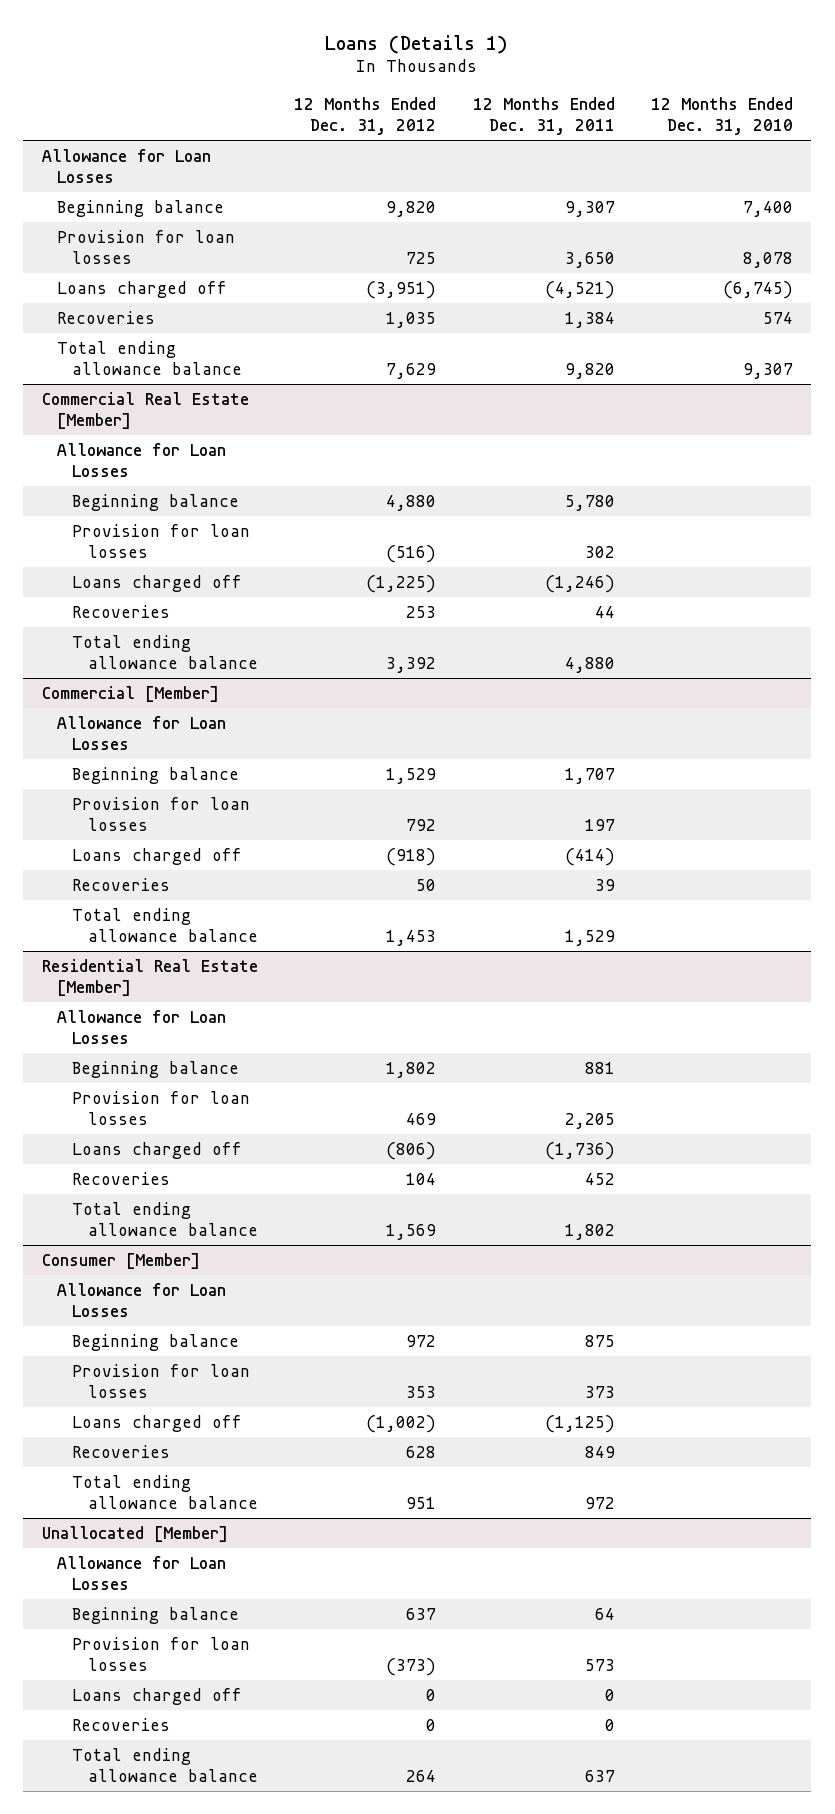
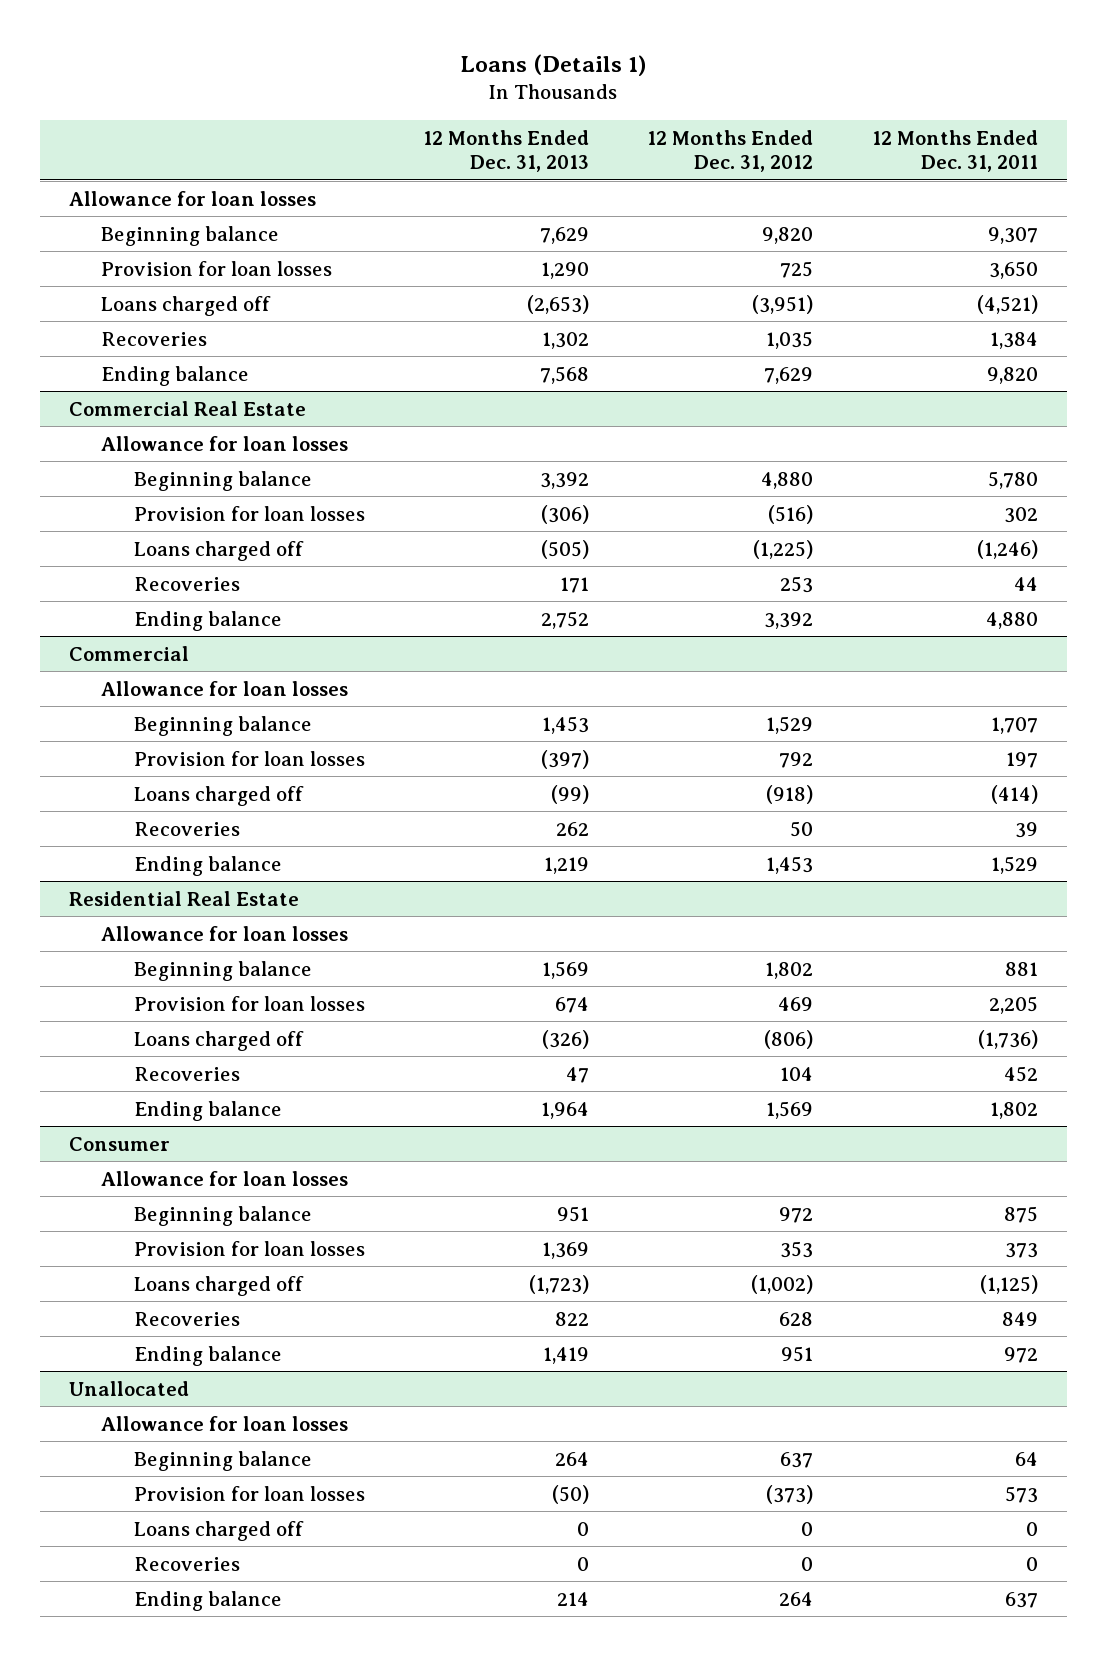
- | 12 Months Ended Dec. 31, 2012 | 12 Months Ended Dec. 31, 2011 | 12 Months Ended Dec. 31, 2010
+ | 12 Months Ended Dec. 31, 2013 | 12 Months Ended Dec. 31, 2012 | 12 Months Ended Dec. 31, 2011
- Allowance for Loan Losses
+ Allowance for loan losses
- Total ending allowance balance | 7,629 | 9,820 | 9,307
- Commercial Real Estate [Member]
- Allowance for Loan Losses
+ Ending balance | 7,568 | 7,629 | 9,820
+ Commercial Real Estate
+ Allowance for loan losses
- Total ending allowance balance | 3,392 | 4,880 |
- Commercial [Member]
- Allowance for Loan Losses
+ Ending balance | 2,752 | 3,392 | 4,880
+ Commercial
+ Allowance for loan losses
- Total ending allowance balance | 1,453 | 1,529 |
- Residential Real Estate [Member]
- Allowance for Loan Losses
+ Ending balance | 1,219 | 1,453 | 1,529
+ Residential Real Estate
+ Allowance for loan losses
- Total ending allowance balance | 1,569 | 1,802 |
- Consumer [Member]
- Allowance for Loan Losses
+ Ending balance | 1,964 | 1,569 | 1,802
+ Consumer
+ Allowance for loan losses
- Total ending allowance balance | 951 | 972 |
- Unallocated [Member]
- Allowance for Loan Losses
+ Ending balance | 1,419 | 951 | 972
+ Unallocated
+ Allowance for loan losses
- Total ending allowance balance | 264 | 637 |
+ Ending balance | 214 | 264 | 637

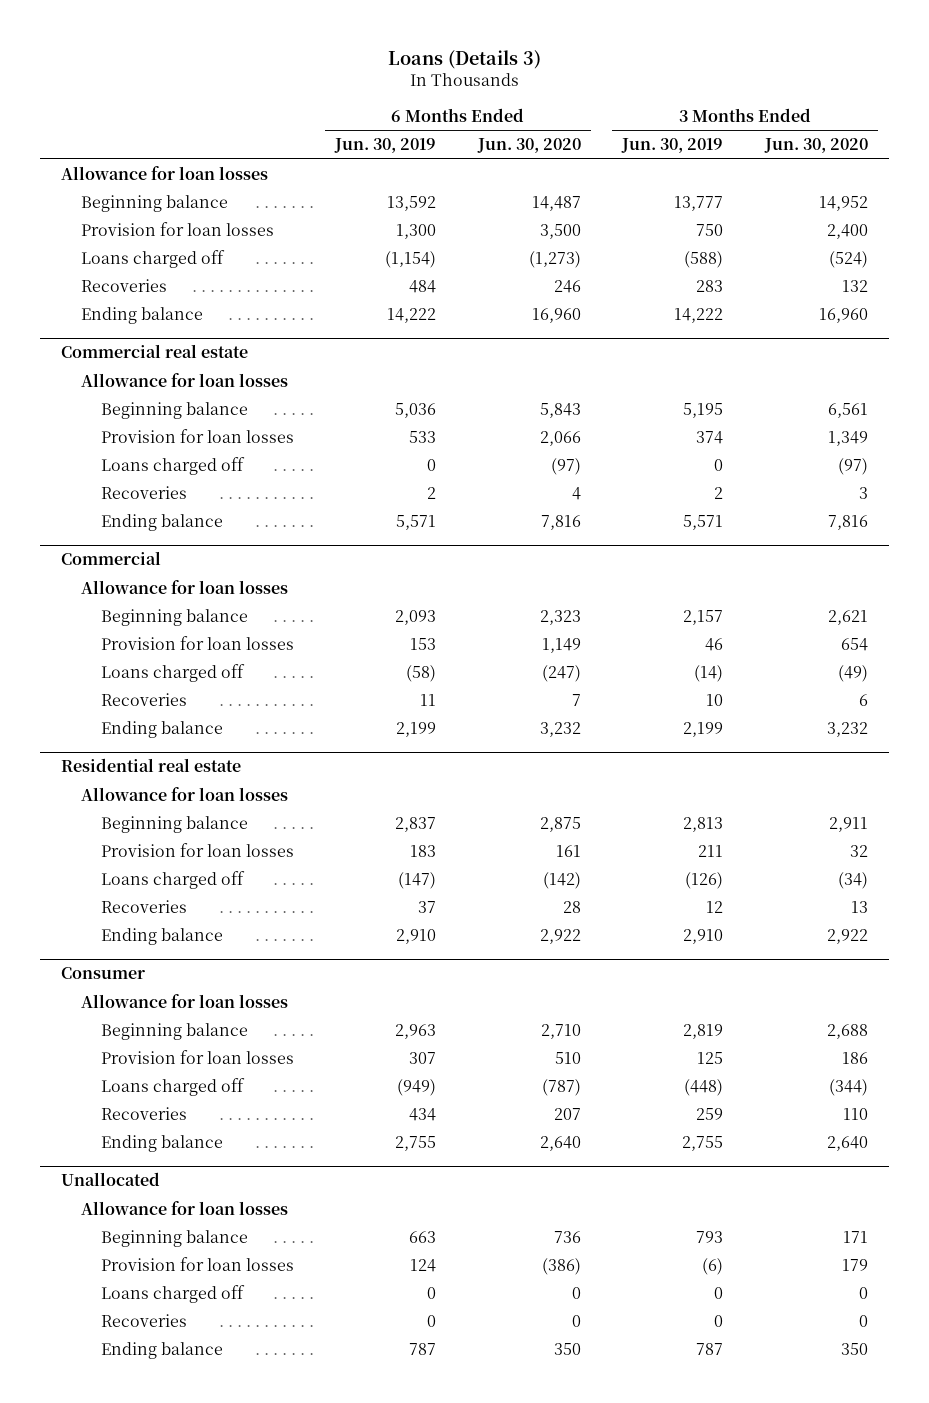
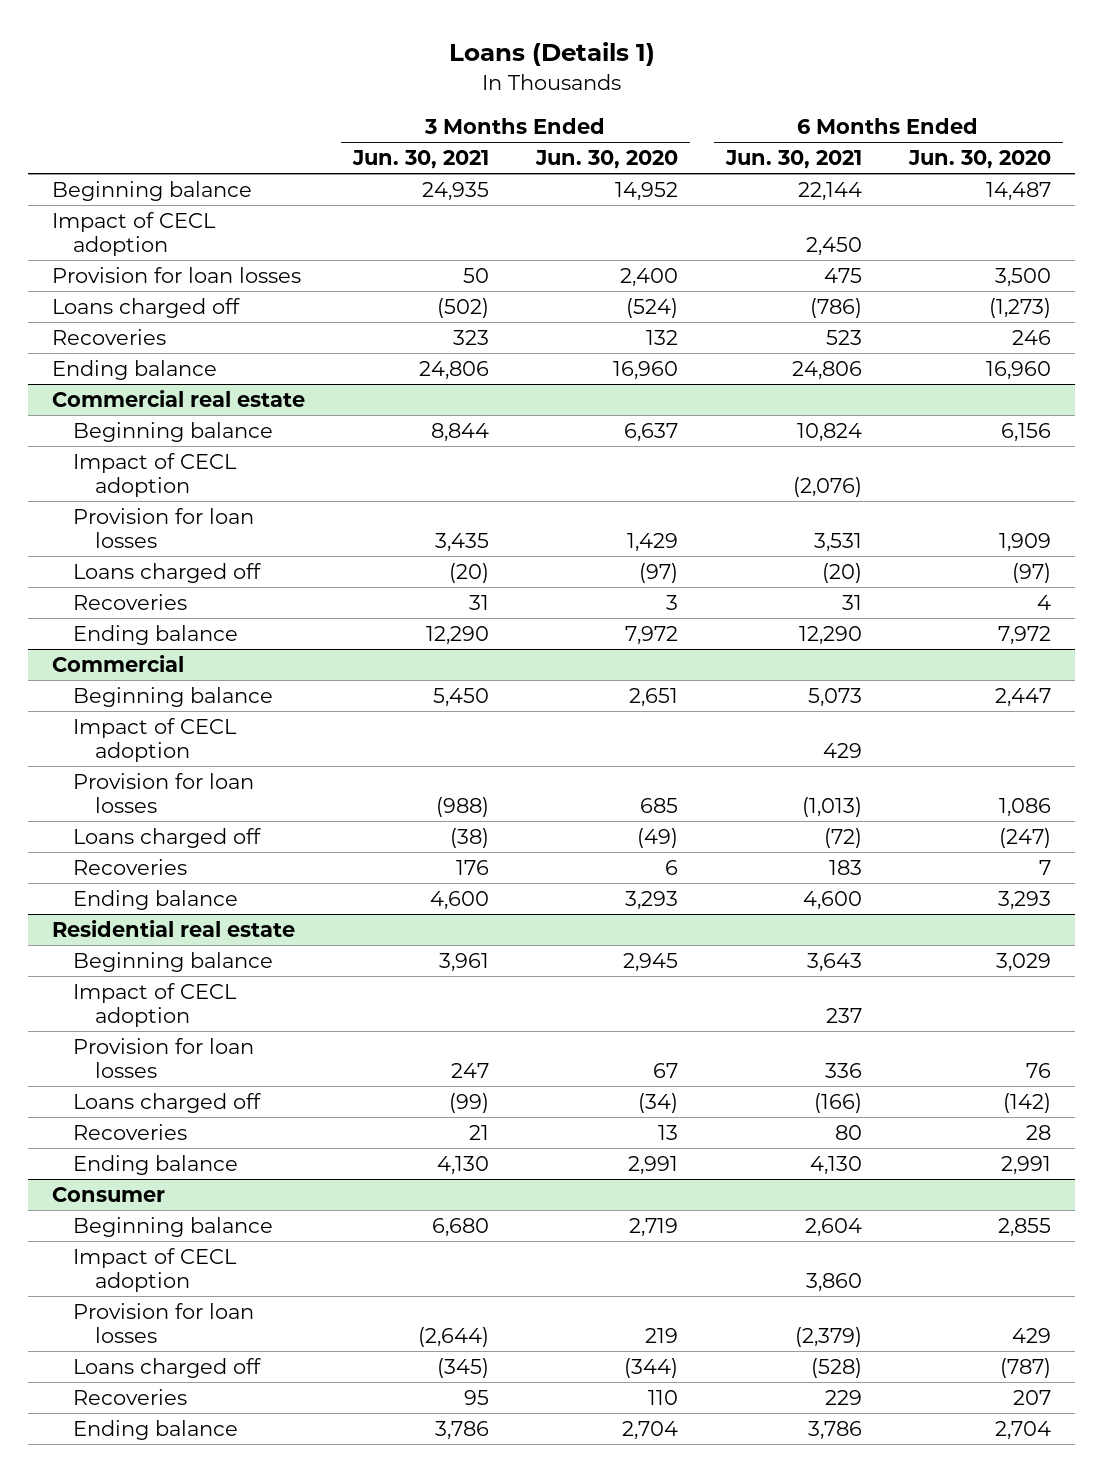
- Loans (Details 3)
+ Loans (Details 1)
- | 6 Months Ended Jun. 30, 2019 | 6 Months Ended Jun. 30, 2020 | 3 Months Ended Jun. 30, 2019 | 3 Months Ended Jun. 30, 2020
+ | 3 Months Ended Jun. 30, 2021 | 3 Months Ended Jun. 30, 2020 | 6 Months Ended Jun. 30, 2021 | 6 Months Ended Jun. 30, 2020
- Allowance for loan losses
+ Impact of CECL adoption | | | 2,450 |
@ Commercial real estate
- Allowance for loan losses
- Beginning balance | 5,036 | 5,843 | 5,195 | 6,561
- Provision for loan losses | 533 | 2,066 | 374 | 1,349
+ Beginning balance | 8,844 | 6,637 | 10,824 | 6,156
+ Impact of CECL adoption | | | (2,076) |
+ Provision for loan losses | 3,435 | 1,429 | 3,531 | 1,909
- Ending balance | 5,571 | 7,816 | 5,571 | 7,816
+ Ending balance | 12,290 | 7,972 | 12,290 | 7,972
@ Commercial
- Allowance for loan losses
- Beginning balance | 2,093 | 2,323 | 2,157 | 2,621
- Provision for loan losses | 153 | 1,149 | 46 | 654
+ Beginning balance | 5,450 | 2,651 | 5,073 | 2,447
+ Impact of CECL adoption | | | 429 |
+ Provision for loan losses | (988) | 685 | (1,013) | 1,086
- Ending balance | 2,199 | 3,232 | 2,199 | 3,232
+ Ending balance | 4,600 | 3,293 | 4,600 | 3,293
@ Residential real estate
- Allowance for loan losses
- Beginning balance | 2,837 | 2,875 | 2,813 | 2,911
- Provision for loan losses | 183 | 161 | 211 | 32
+ Beginning balance | 3,961 | 2,945 | 3,643 | 3,029
+ Impact of CECL adoption | | | 237 |
+ Provision for loan losses | 247 | 67 | 336 | 76
- Ending balance | 2,910 | 2,922 | 2,910 | 2,922
+ Ending balance | 4,130 | 2,991 | 4,130 | 2,991
@ Consumer
- Allowance for loan losses
- Beginning balance | 2,963 | 2,710 | 2,819 | 2,688
- Provision for loan losses | 307 | 510 | 125 | 186
+ Beginning balance | 6,680 | 2,719 | 2,604 | 2,855
+ Impact of CECL adoption | | | 3,860 |
+ Provision for loan losses | (2,644) | 219 | (2,379) | 429
- Ending balance | 2,755 | 2,640 | 2,755 | 2,640
- Unallocated
- Allowance for loan losses
- Beginning balance | 663 | 736 | 793 | 171
- Provision for loan losses | 124 | (386) | (6) | 179
- Loans charged off | 0 | 0 | 0 | 0
- Recoveries | 0 | 0 | 0 | 0
- Ending balance | 787 | 350 | 787 | 350
@ Consumer
+ Ending balance | 3,786 | 2,704 | 3,786 | 2,704

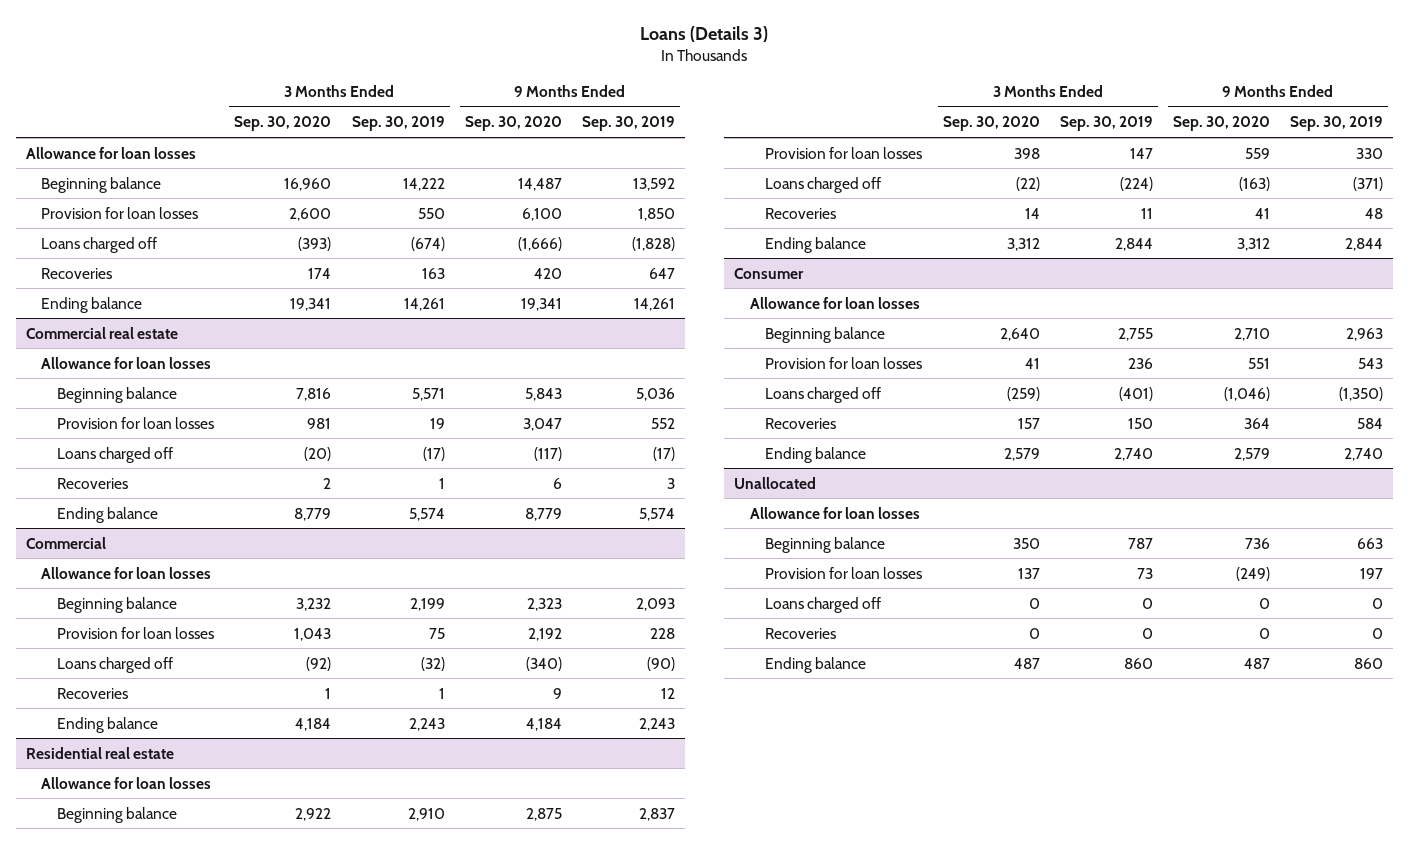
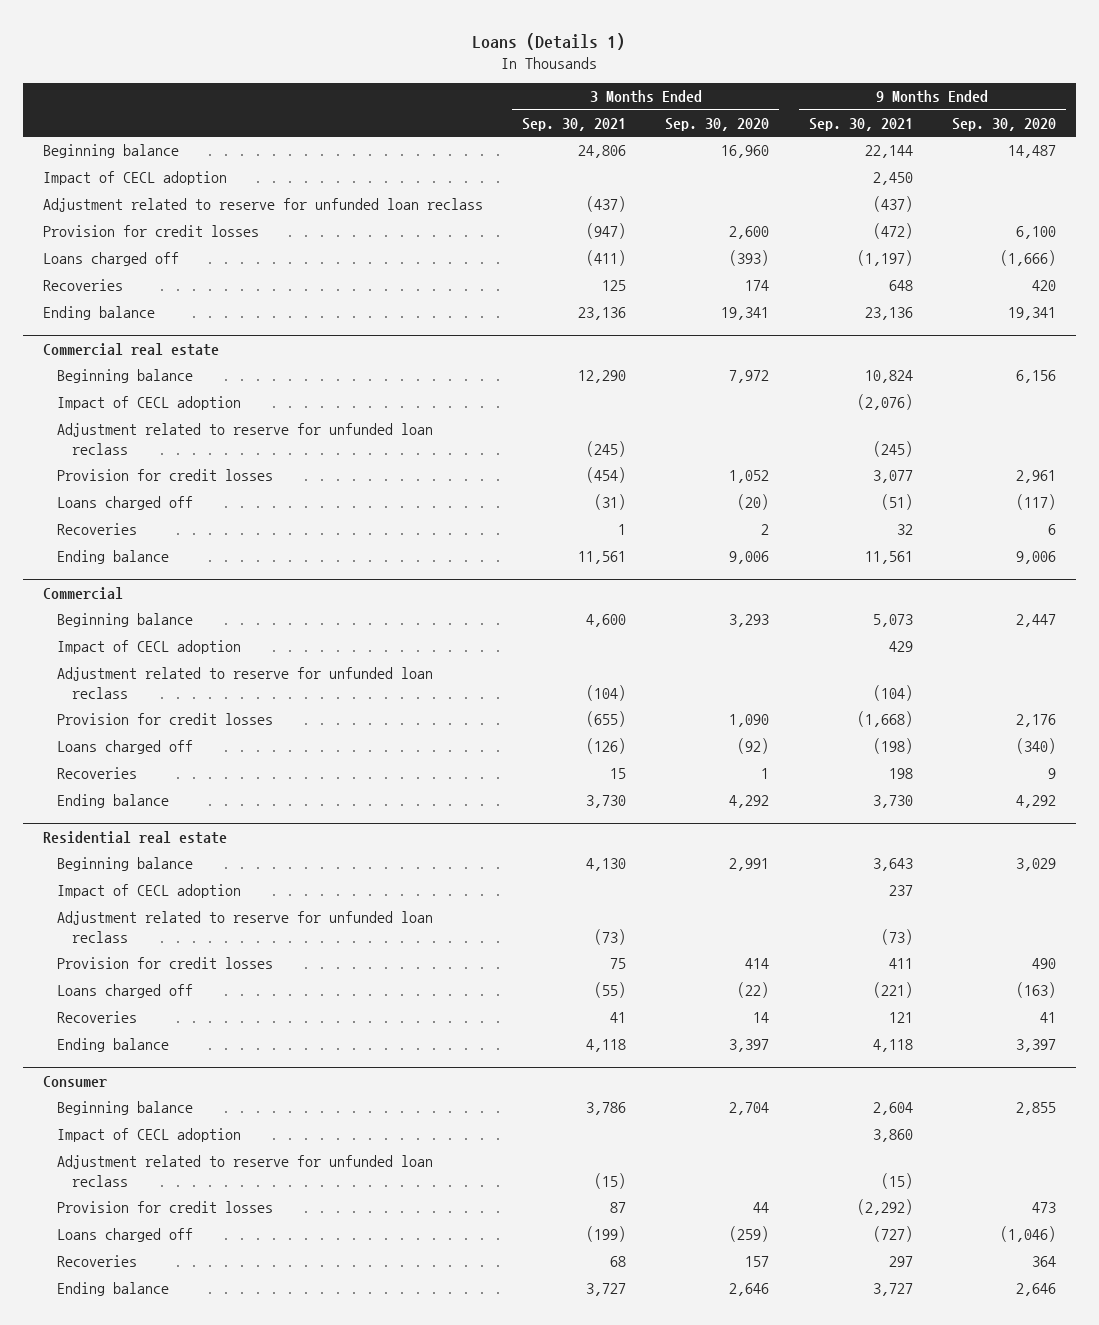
- Loans (Details 3)
+ Loans (Details 1)
- | 3 Months Ended Sep. 30, 2020 | 3 Months Ended Sep. 30, 2019 | 9 Months Ended Sep. 30, 2020 | 9 Months Ended Sep. 30, 2019
+ | 3 Months Ended Sep. 30, 2021 | 3 Months Ended Sep. 30, 2020 | 9 Months Ended Sep. 30, 2021 | 9 Months Ended Sep. 30, 2020
- Allowance for loan losses
- Provision for loan losses | 2,600 | 550 | 6,100 | 1,850
+ Impact of CECL adoption | | | 2,450 |
+ Adjustment related to reserve for unfunded loan reclass | (437) | | (437) |
+ Provision for credit losses | (947) | 2,600 | (472) | 6,100
@ Commercial real estate
- Allowance for loan losses
- Beginning balance | 7,816 | 5,571 | 5,843 | 5,036
- Provision for loan losses | 981 | 19 | 3,047 | 552
+ Beginning balance | 12,290 | 7,972 | 10,824 | 6,156
+ Impact of CECL adoption | | | (2,076) |
+ Adjustment related to reserve for unfunded loan reclass | (245) | | (245) |
+ Provision for credit losses | (454) | 1,052 | 3,077 | 2,961
- Ending balance | 8,779 | 5,574 | 8,779 | 5,574
+ Ending balance | 11,561 | 9,006 | 11,561 | 9,006
@ Commercial
- Allowance for loan losses
- Beginning balance | 3,232 | 2,199 | 2,323 | 2,093
- Provision for loan losses | 1,043 | 75 | 2,192 | 228
+ Beginning balance | 4,600 | 3,293 | 5,073 | 2,447
+ Impact of CECL adoption | | | 429 |
+ Adjustment related to reserve for unfunded loan reclass | (104) | | (104) |
+ Provision for credit losses | (655) | 1,090 | (1,668) | 2,176
- Ending balance | 4,184 | 2,243 | 4,184 | 2,243
+ Ending balance | 3,730 | 4,292 | 3,730 | 4,292
@ Residential real estate
- Allowance for loan losses
- Beginning balance | 2,922 | 2,910 | 2,875 | 2,837
- Provision for loan losses | 398 | 147 | 559 | 330
+ Beginning balance | 4,130 | 2,991 | 3,643 | 3,029
+ Impact of CECL adoption | | | 237 |
+ Adjustment related to reserve for unfunded loan reclass | (73) | | (73) |
+ Provision for credit losses | 75 | 414 | 411 | 490
- Ending balance | 3,312 | 2,844 | 3,312 | 2,844
+ Ending balance | 4,118 | 3,397 | 4,118 | 3,397
@ Consumer
- Allowance for loan losses
- Beginning balance | 2,640 | 2,755 | 2,710 | 2,963
- Provision for loan losses | 41 | 236 | 551 | 543
+ Beginning balance | 3,786 | 2,704 | 2,604 | 2,855
+ Impact of CECL adoption | | | 3,860 |
+ Adjustment related to reserve for unfunded loan reclass | (15) | | (15) |
+ Provision for credit losses | 87 | 44 | (2,292) | 473
- Ending balance | 2,579 | 2,740 | 2,579 | 2,740
- Unallocated
- Allowance for loan losses
- Beginning balance | 350 | 787 | 736 | 663
- Provision for loan losses | 137 | 73 | (249) | 197
- Loans charged off | 0 | 0 | 0 | 0
- Recoveries | 0 | 0 | 0 | 0
- Ending balance | 487 | 860 | 487 | 860
@ Consumer
+ Ending balance | 3,727 | 2,646 | 3,727 | 2,646

